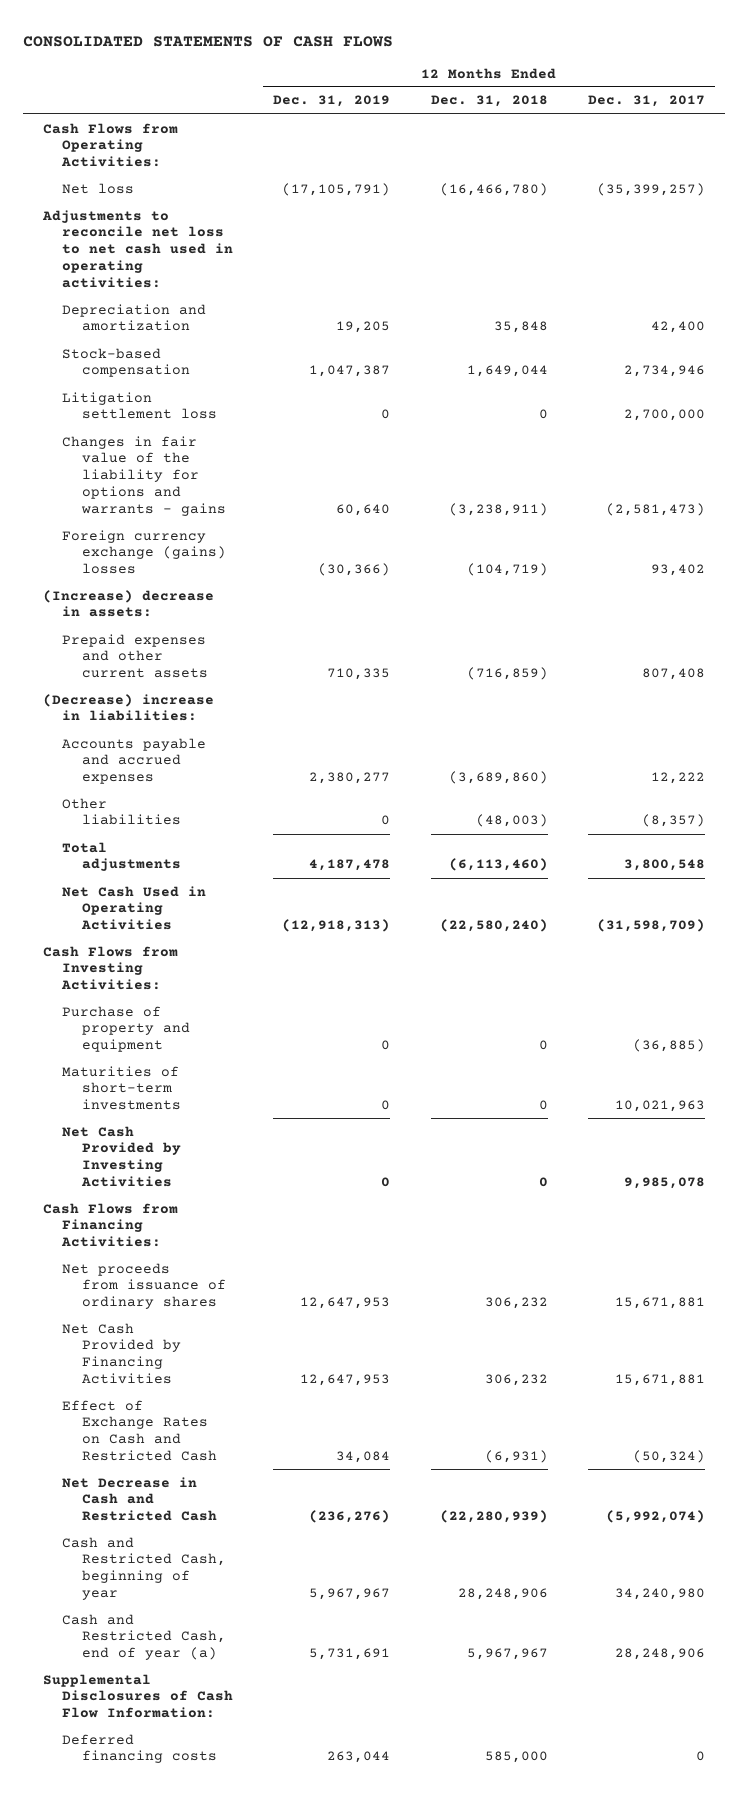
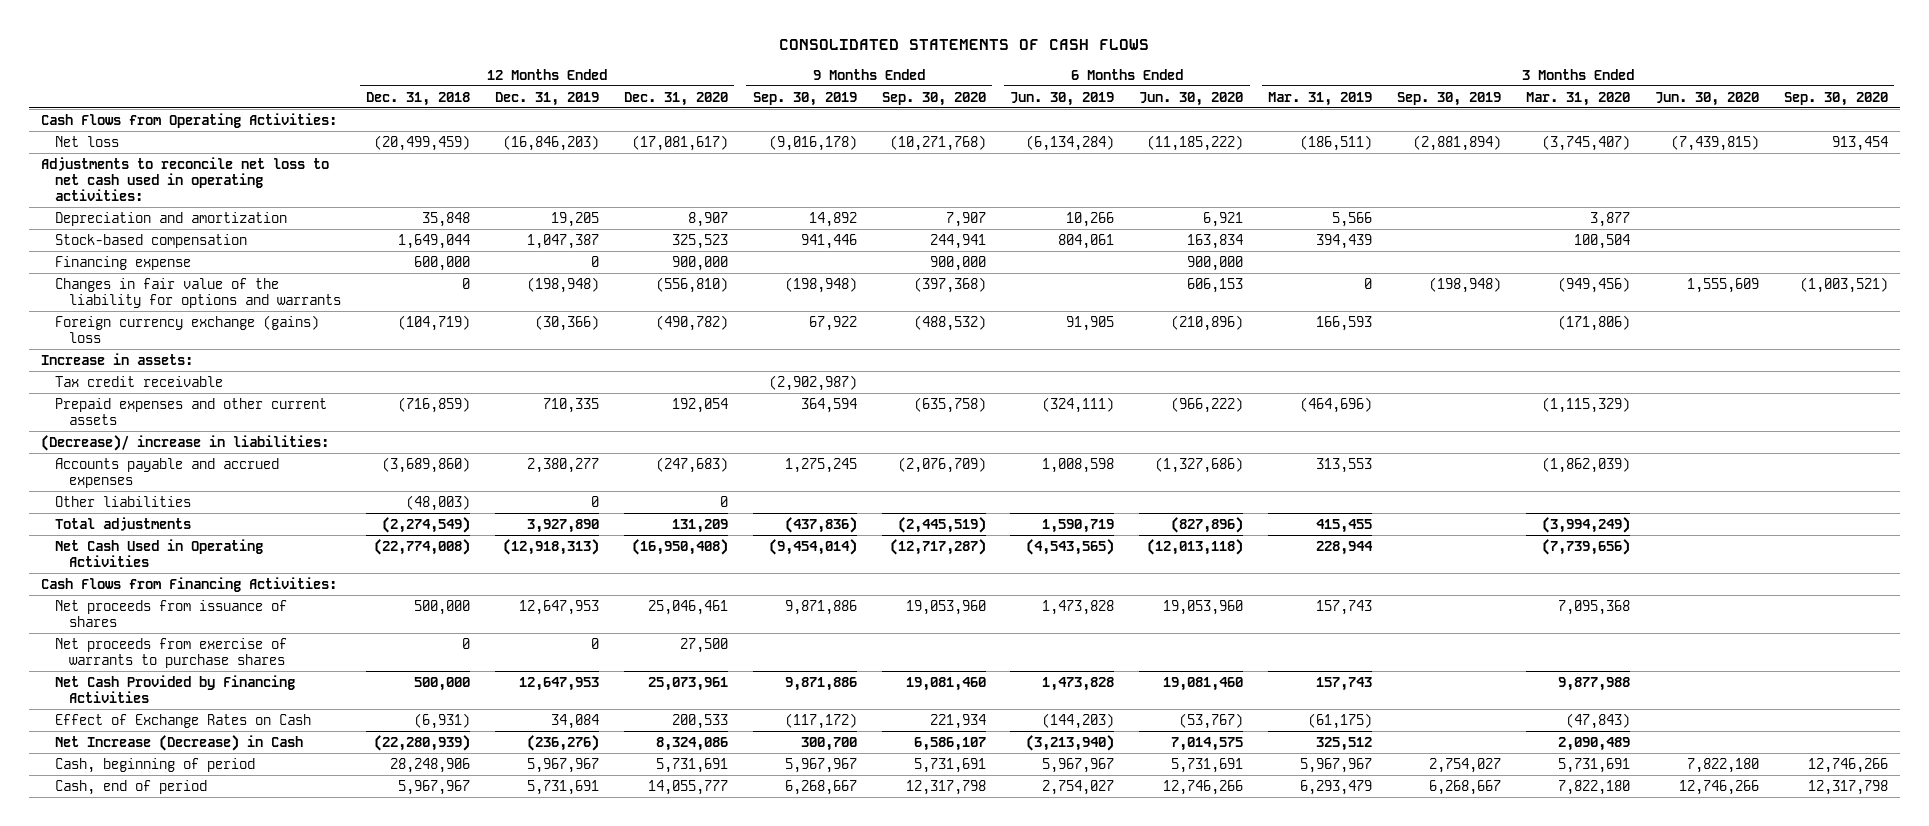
- | 12 Months Ended Dec. 31, 2019 | 12 Months Ended Dec. 31, 2018 | 12 Months Ended Dec. 31, 2017
+ | 12 Months Ended Dec. 31, 2018 | 12 Months Ended Dec. 31, 2019 | 12 Months Ended Dec. 31, 2020 | 9 Months Ended Sep. 30, 2019 | 9 Months Ended Sep. 30, 2020 | 6 Months Ended Jun. 30, 2019 | 6 Months Ended Jun. 30, 2020 | 3 Months Ended Mar. 31, 2019 | 3 Months Ended Sep. 30, 2019 | 3 Months Ended Mar. 31, 2020 | 3 Months Ended Jun. 30, 2020 | 3 Months Ended Sep. 30, 2020
- Net loss | (17,105,791) | (16,466,780) | (35,399,257)
+ Net loss | (20,499,459) | (16,846,203) | (17,081,617) | (9,016,178) | (10,271,768) | (6,134,284) | (11,185,222) | (186,511) | (2,881,894) | (3,745,407) | (7,439,815) | 913,454
- Litigation settlement loss | 0 | 0 | 2,700,000
- Changes in fair value of the liability for options and warrants - gains | 60,640 | (3,238,911) | (2,581,473)
- Foreign currency exchange (gains) losses | (30,366) | (104,719) | 93,402
- (Increase) decrease in assets:
+ Financing expense | 600,000 | 0 | 900,000 | | 900,000 | | 900,000 | | | | |
+ Changes in fair value of the liability for options and warrants | 0 | (198,948) | (556,810) | (198,948) | (397,368) | | 606,153 | 0 | (198,948) | (949,456) | 1,555,609 | (1,003,521)
+ Foreign currency exchange (gains) loss | (104,719) | (30,366) | (490,782) | 67,922 | (488,532) | 91,905 | (210,896) | 166,593 | | (171,806) | |
+ Increase in assets:
+ Tax credit receivable | | | | (2,902,987) | | | | | | | |
- (Decrease) increase in liabilities:
+ (Decrease)/ increase in liabilities:
- Total adjustments | 4,187,478 | (6,113,460) | 3,800,548
- Net Cash Used in Operating Activities | (12,918,313) | (22,580,240) | (31,598,709)
- Cash Flows from Investing Activities:
- Purchase of property and equipment | 0 | 0 | (36,885)
- Maturities of short-term investments | 0 | 0 | 10,021,963
- Net Cash Provided by Investing Activities | 0 | 0 | 9,985,078
+ Total adjustments | (2,274,549) | 3,927,890 | 131,209 | (437,836) | (2,445,519) | 1,590,719 | (827,896) | 415,455 | | (3,994,249) | |
+ Net Cash Used in Operating Activities | (22,774,008) | (12,918,313) | (16,950,408) | (9,454,014) | (12,717,287) | (4,543,565) | (12,013,118) | 228,944 | | (7,739,656) | |
- Net proceeds from issuance of ordinary shares | 12,647,953 | 306,232 | 15,671,881
- Net Cash Provided by Financing Activities | 12,647,953 | 306,232 | 15,671,881
- Effect of Exchange Rates on Cash and Restricted Cash | 34,084 | (6,931) | (50,324)
- Net Decrease in Cash and Restricted Cash | (236,276) | (22,280,939) | (5,992,074)
- Cash and Restricted Cash, beginning of year | 5,967,967 | 28,248,906 | 34,240,980
- Cash and Restricted Cash, end of year (a) | 5,731,691 | 5,967,967 | 28,248,906
- Supplemental Disclosures of Cash Flow Information:
- Deferred financing costs | 263,044 | 585,000 | 0
+ Net proceeds from issuance of shares | 500,000 | 12,647,953 | 25,046,461 | 9,871,886 | 19,053,960 | 1,473,828 | 19,053,960 | 157,743 | | 7,095,368 | |
+ Net proceeds from exercise of warrants to purchase shares | 0 | 0 | 27,500 | | | | | | | | |
+ Net Cash Provided by Financing Activities | 500,000 | 12,647,953 | 25,073,961 | 9,871,886 | 19,081,460 | 1,473,828 | 19,081,460 | 157,743 | | 9,877,988 | |
+ Effect of Exchange Rates on Cash | (6,931) | 34,084 | 200,533 | (117,172) | 221,934 | (144,203) | (53,767) | (61,175) | | (47,843) | |
+ Net Increase (Decrease) in Cash | (22,280,939) | (236,276) | 8,324,086 | 300,700 | 6,586,107 | (3,213,940) | 7,014,575 | 325,512 | | 2,090,489 | |
+ Cash, beginning of period | 28,248,906 | 5,967,967 | 5,731,691 | 5,967,967 | 5,731,691 | 5,967,967 | 5,731,691 | 5,967,967 | 2,754,027 | 5,731,691 | 7,822,180 | 12,746,266
+ Cash, end of period | 5,967,967 | 5,731,691 | 14,055,777 | 6,268,667 | 12,317,798 | 2,754,027 | 12,746,266 | 6,293,479 | 6,268,667 | 7,822,180 | 12,746,266 | 12,317,798

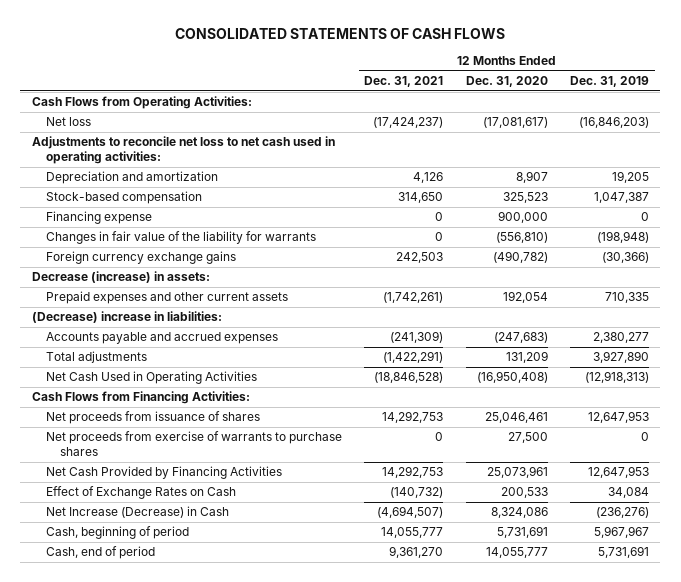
- | 12 Months Ended Dec. 31, 2018 | 12 Months Ended Dec. 31, 2019 | 12 Months Ended Dec. 31, 2020 | 9 Months Ended Sep. 30, 2019 | 9 Months Ended Sep. 30, 2020 | 6 Months Ended Jun. 30, 2019 | 6 Months Ended Jun. 30, 2020 | 3 Months Ended Mar. 31, 2019 | 3 Months Ended Sep. 30, 2019 | 3 Months Ended Mar. 31, 2020 | 3 Months Ended Jun. 30, 2020 | 3 Months Ended Sep. 30, 2020
+ | 12 Months Ended Dec. 31, 2021 | 12 Months Ended Dec. 31, 2020 | 12 Months Ended Dec. 31, 2019
- Changes in fair value of the liability for options and warrants | 0 | (198,948) | (556,810) | (198,948) | (397,368) | | 606,153 | 0 | (198,948) | (949,456) | 1,555,609 | (1,003,521)
- Foreign currency exchange (gains) loss | (104,719) | (30,366) | (490,782) | 67,922 | (488,532) | 91,905 | (210,896) | 166,593 | | (171,806) | |
- Increase in assets:
- Tax credit receivable | | | | (2,902,987) | | | | | | | |
+ Changes in fair value of the liability for warrants | 0 | (556,810) | (198,948)
+ Foreign currency exchange gains | 242,503 | (490,782) | (30,366)
+ Decrease (increase) in assets:
- (Decrease)/ increase in liabilities:
+ (Decrease) increase in liabilities:
- Other liabilities | (48,003) | 0 | 0 | | | | | | | | |

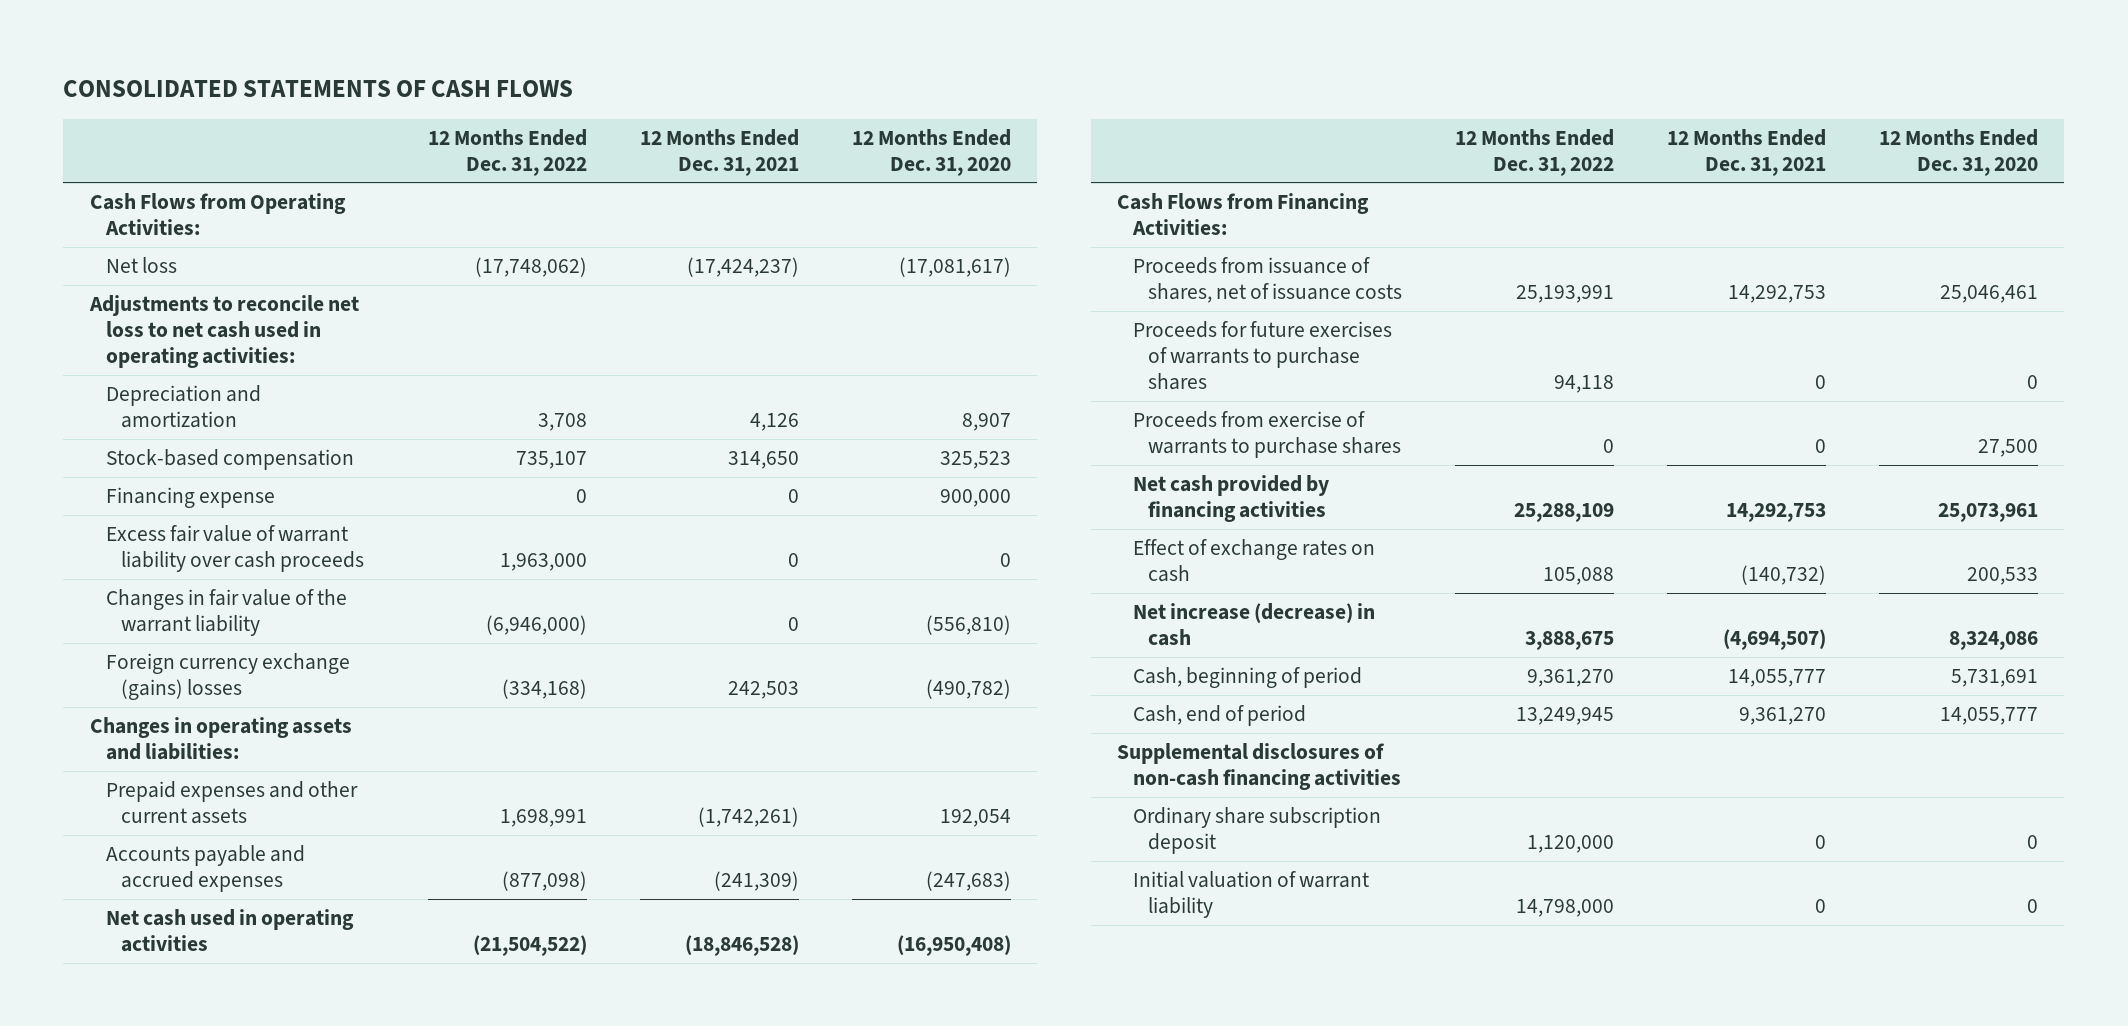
- | 12 Months Ended Dec. 31, 2021 | 12 Months Ended Dec. 31, 2020 | 12 Months Ended Dec. 31, 2019
+ | 12 Months Ended Dec. 31, 2022 | 12 Months Ended Dec. 31, 2021 | 12 Months Ended Dec. 31, 2020
- Changes in fair value of the liability for warrants | 0 | (556,810) | (198,948)
- Foreign currency exchange gains | 242,503 | (490,782) | (30,366)
- Decrease (increase) in assets:
+ Excess fair value of warrant liability over cash proceeds | 1,963,000 | 0 | 0
+ Changes in fair value of the warrant liability | (6,946,000) | 0 | (556,810)
+ Foreign currency exchange (gains) losses | (334,168) | 242,503 | (490,782)
+ Changes in operating assets and liabilities:
- (Decrease) increase in liabilities:
- Total adjustments | (1,422,291) | 131,209 | 3,927,890
- Net Cash Used in Operating Activities | (18,846,528) | (16,950,408) | (12,918,313)
+ Net cash used in operating activities | (21,504,522) | (18,846,528) | (16,950,408)
- Net proceeds from issuance of shares | 14,292,753 | 25,046,461 | 12,647,953
- Net proceeds from exercise of warrants to purchase shares | 0 | 27,500 | 0
- Net Cash Provided by Financing Activities | 14,292,753 | 25,073,961 | 12,647,953
- Effect of Exchange Rates on Cash | (140,732) | 200,533 | 34,084
- Net Increase (Decrease) in Cash | (4,694,507) | 8,324,086 | (236,276)
+ Proceeds from issuance of shares, net of issuance costs | 25,193,991 | 14,292,753 | 25,046,461
+ Proceeds for future exercises of warrants to purchase shares | 94,118 | 0 | 0
+ Proceeds from exercise of warrants to purchase shares | 0 | 0 | 27,500
+ Net cash provided by financing activities | 25,288,109 | 14,292,753 | 25,073,961
+ Effect of exchange rates on cash | 105,088 | (140,732) | 200,533
+ Net increase (decrease) in cash | 3,888,675 | (4,694,507) | 8,324,086
+ Supplemental disclosures of non-cash financing activities
+ Ordinary share subscription deposit | 1,120,000 | 0 | 0
+ Initial valuation of warrant liability | 14,798,000 | 0 | 0

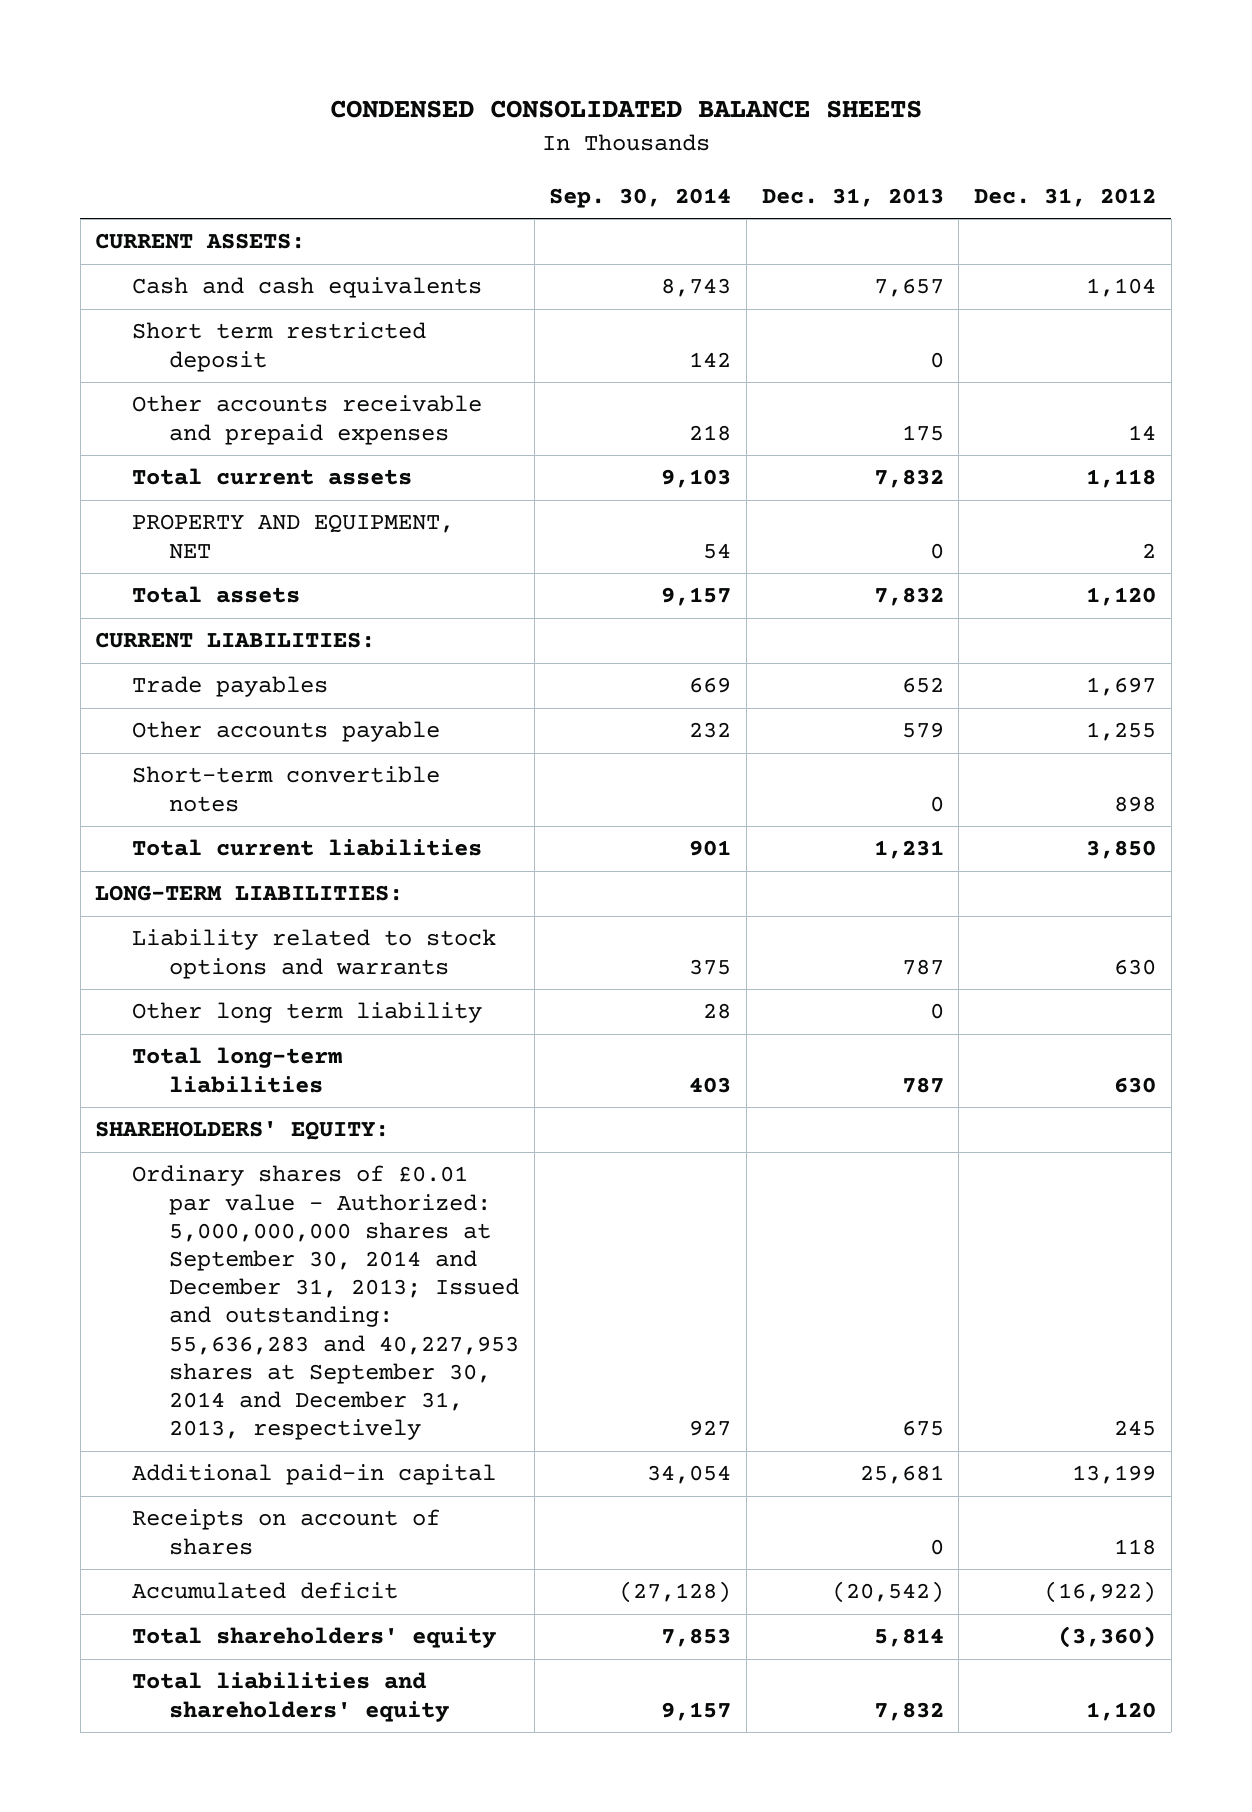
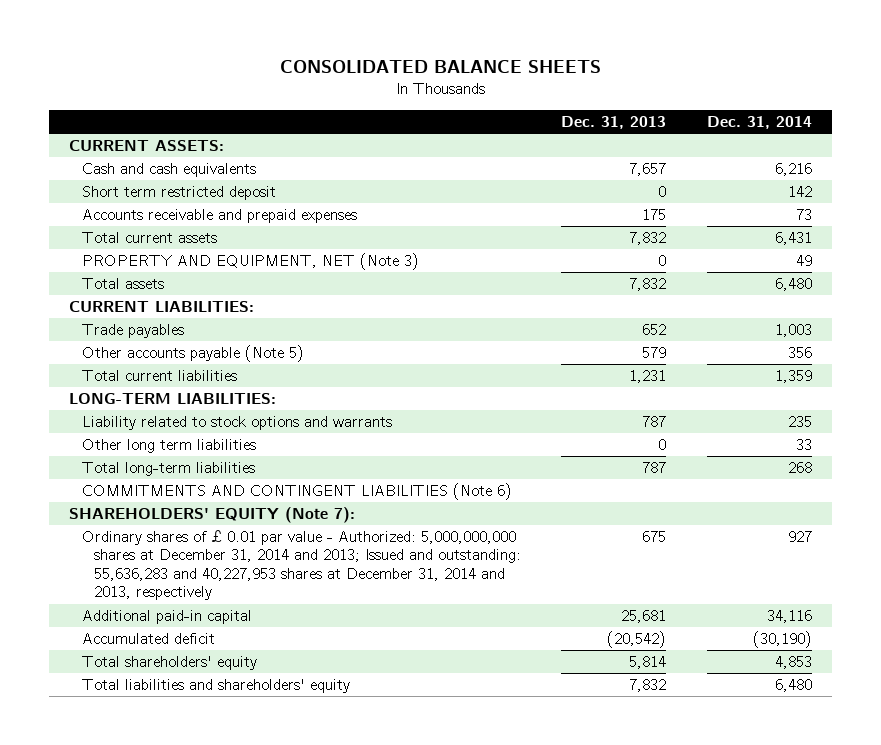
- CONDENSED CONSOLIDATED BALANCE SHEETS
+ CONSOLIDATED BALANCE SHEETS
- | Sep. 30, 2014 | Dec. 31, 2013 | Dec. 31, 2012
+ | Dec. 31, 2013 | Dec. 31, 2014
- Other accounts receivable and prepaid expenses | 218 | 175 | 14
+ Accounts receivable and prepaid expenses | 175 | 73
- PROPERTY AND EQUIPMENT, NET | 54 | 0 | 2
+ PROPERTY AND EQUIPMENT, NET (Note 3) | 0 | 49
- Other accounts payable | 232 | 579 | 1,255
- Short-term convertible notes | | 0 | 898
+ Other accounts payable (Note 5) | 579 | 356
- Other long term liability | 28 | 0 |
+ Other long term liabilities | 0 | 33
- SHAREHOLDERS' EQUITY:
- Ordinary shares of £0.01 par value - Authorized: 5,000,000,000 shares at September 30, 2014 and December 31, 2013; Issued and outstanding: 55,636,283 and 40,227,953 shares at September 30, 2014 and December 31, 2013, respectively | 927 | 675 | 245
+ COMMITMENTS AND CONTINGENT LIABILITIES (Note 6)
+ SHAREHOLDERS' EQUITY (Note 7):
+ Ordinary shares of £ 0.01 par value - Authorized: 5,000,000,000 shares at December 31, 2014 and 2013; Issued and outstanding: 55,636,283 and 40,227,953 shares at December 31, 2014 and 2013, respectively | 675 | 927
- Receipts on account of shares | | 0 | 118

